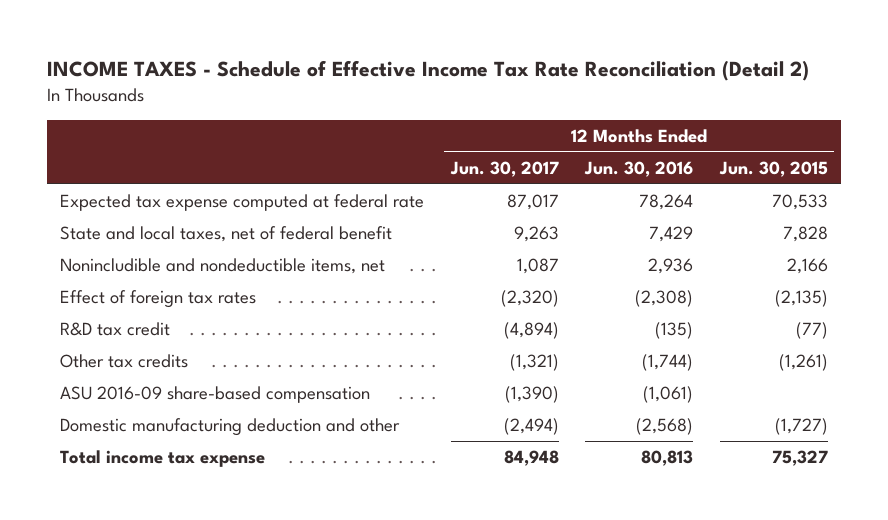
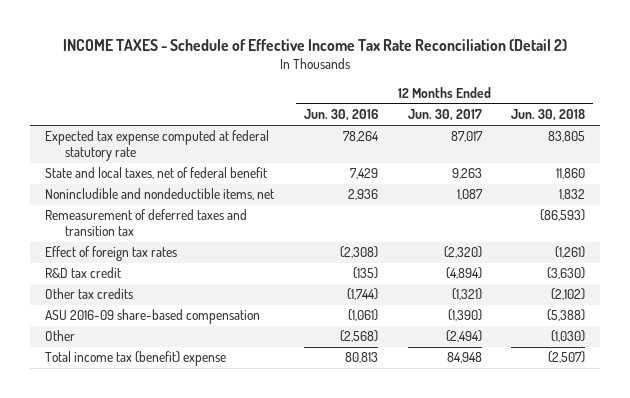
- | 12 Months Ended Jun. 30, 2017 | 12 Months Ended Jun. 30, 2016 | 12 Months Ended Jun. 30, 2015
+ | 12 Months Ended Jun. 30, 2016 | 12 Months Ended Jun. 30, 2017 | 12 Months Ended Jun. 30, 2018
- Expected tax expense computed at federal rate | 87,017 | 78,264 | 70,533
+ Expected tax expense computed at federal statutory rate | 78,264 | 87,017 | 83,805
+ Remeasurement of deferred taxes and transition tax | | | (86,593)
- Domestic manufacturing deduction and other | (2,494) | (2,568) | (1,727)
- Total income tax expense | 84,948 | 80,813 | 75,327
+ Other | (2,568) | (2,494) | (1,030)
+ Total income tax (benefit) expense | 80,813 | 84,948 | (2,507)

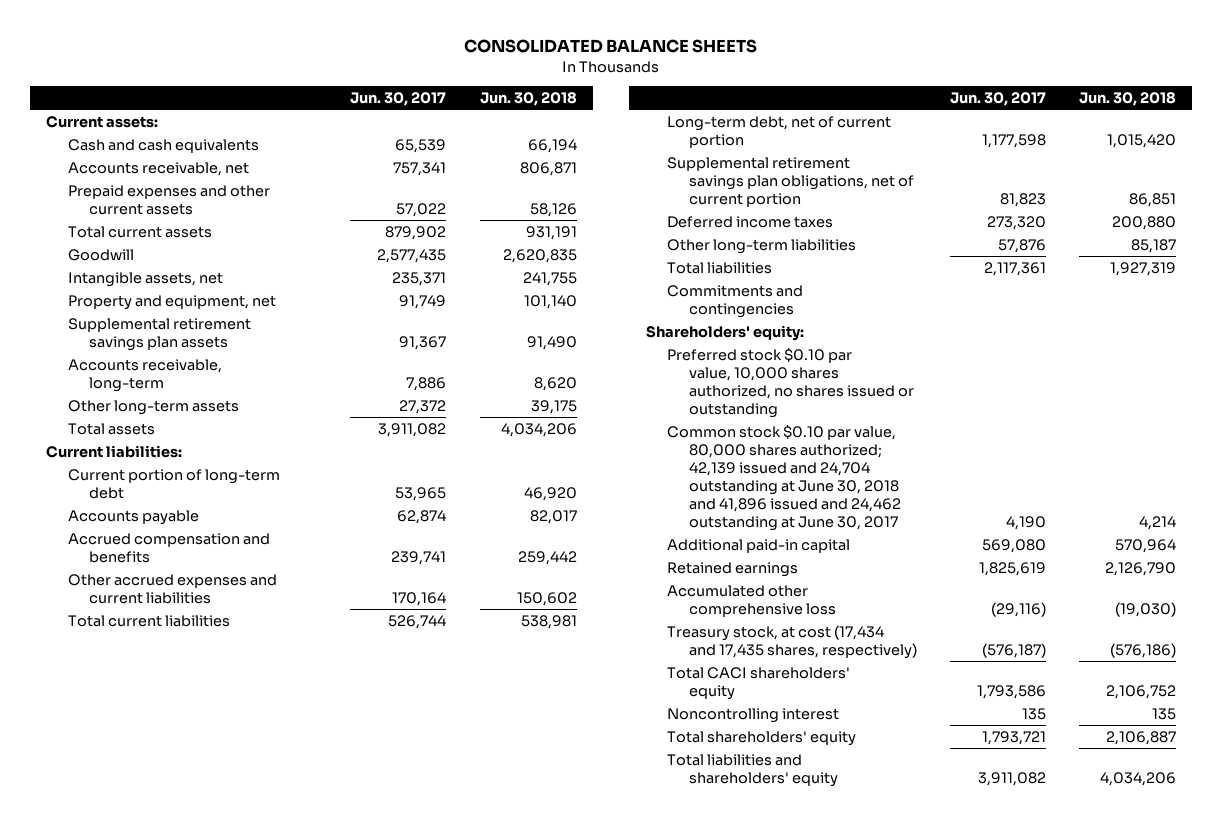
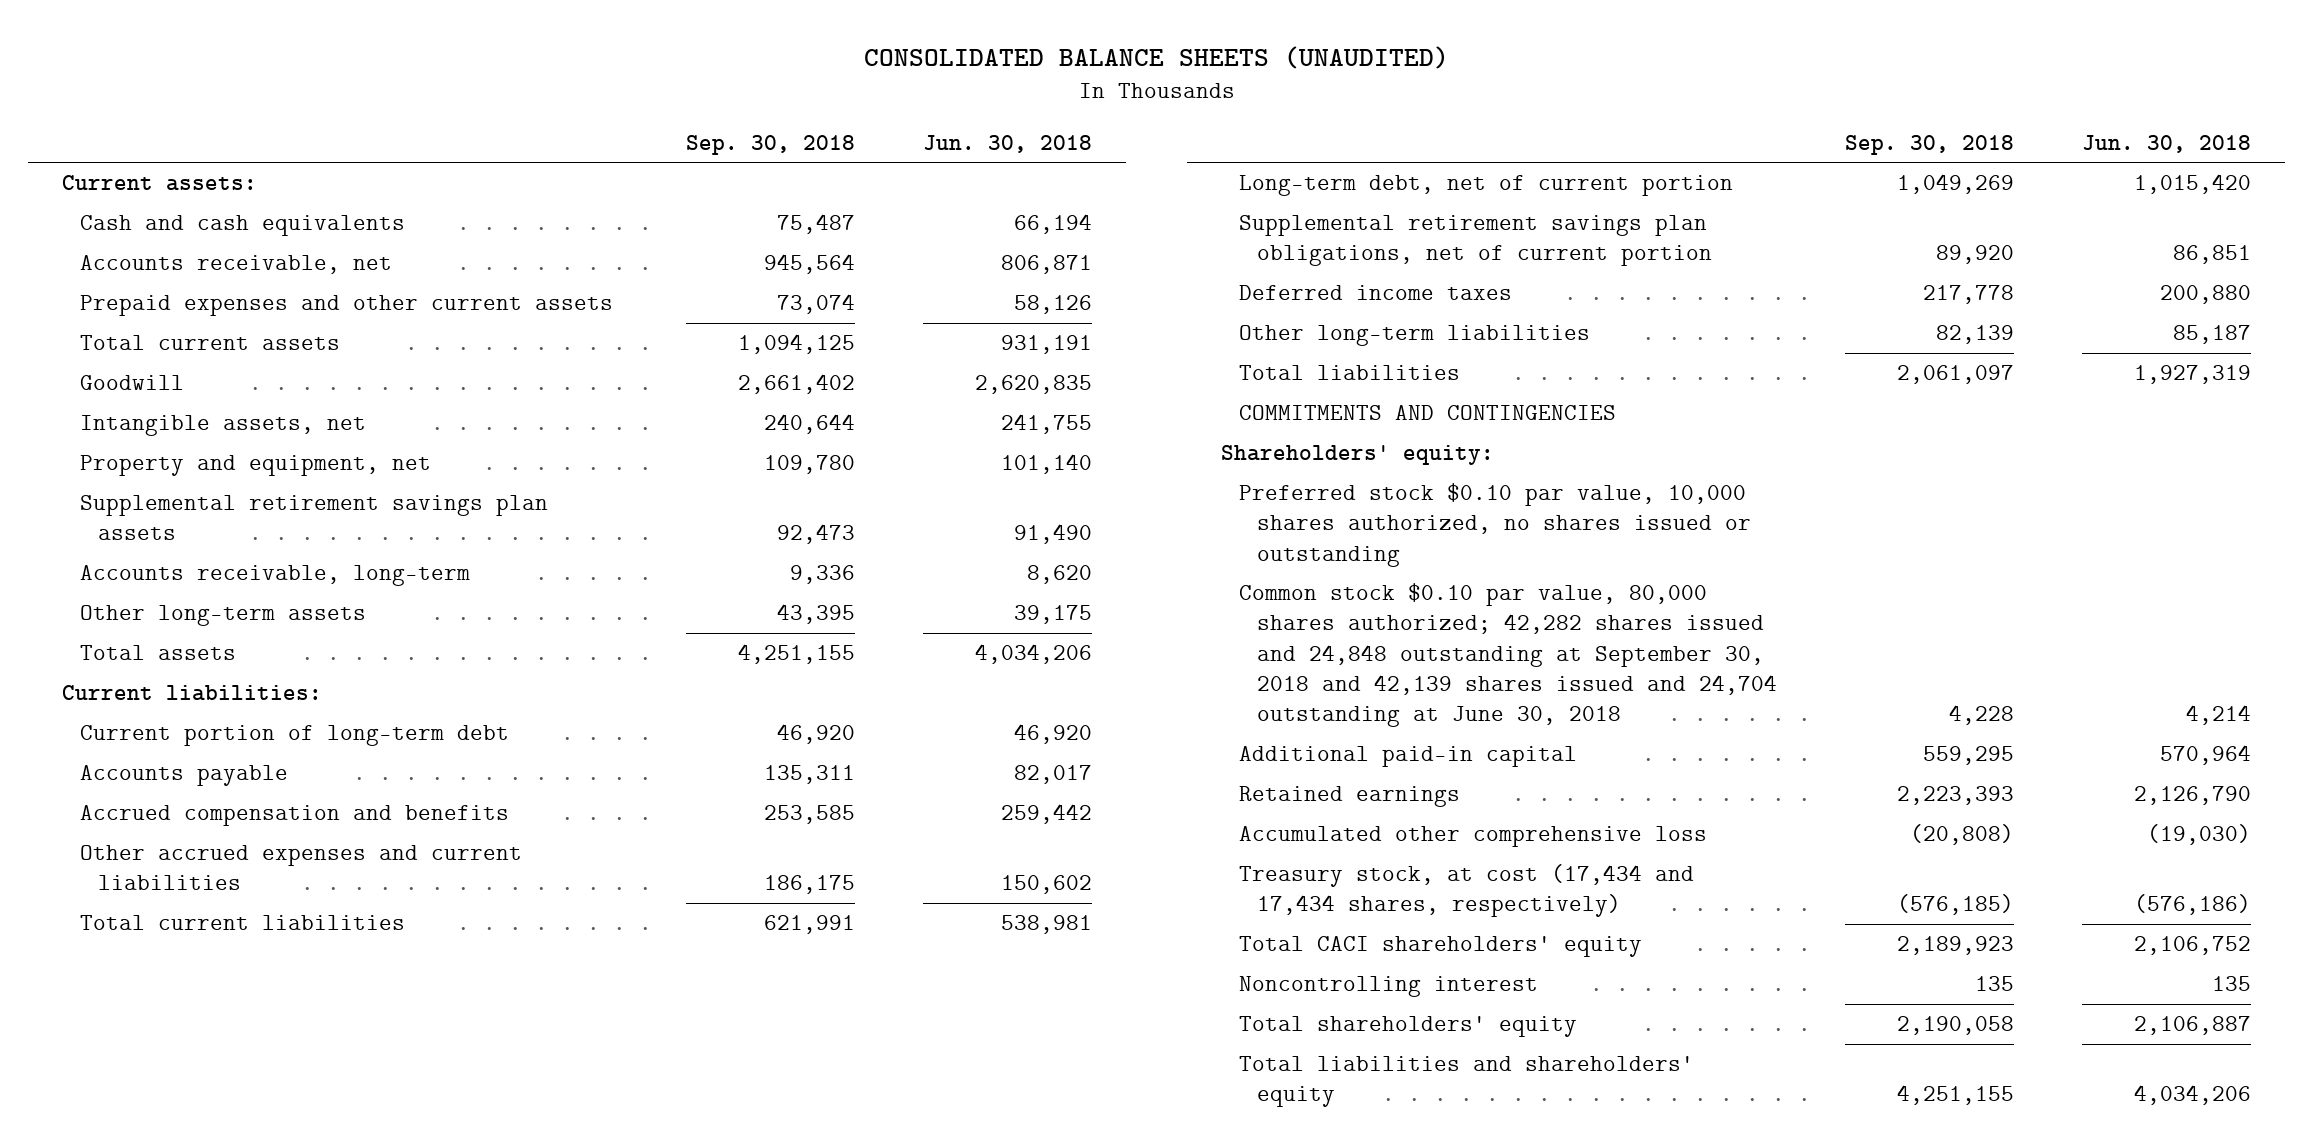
- CONSOLIDATED BALANCE SHEETS
+ CONSOLIDATED BALANCE SHEETS (UNAUDITED)
- | Jun. 30, 2017 | Jun. 30, 2018
+ | Sep. 30, 2018 | Jun. 30, 2018
- Commitments and contingencies
+ COMMITMENTS AND CONTINGENCIES
- Common stock $0.10 par value, 80,000 shares authorized; 42,139 issued and 24,704 outstanding at June 30, 2018 and 41,896 issued and 24,462 outstanding at June 30, 2017 | 4,190 | 4,214
+ Common stock $0.10 par value, 80,000 shares authorized; 42,282 shares issued and 24,848 outstanding at September 30, 2018 and 42,139 shares issued and 24,704 outstanding at June 30, 2018 | 4,228 | 4,214
- Treasury stock, at cost (17,434 and 17,435 shares, respectively) | (576,187) | (576,186)
+ Treasury stock, at cost (17,434 and 17,434 shares, respectively) | (576,185) | (576,186)

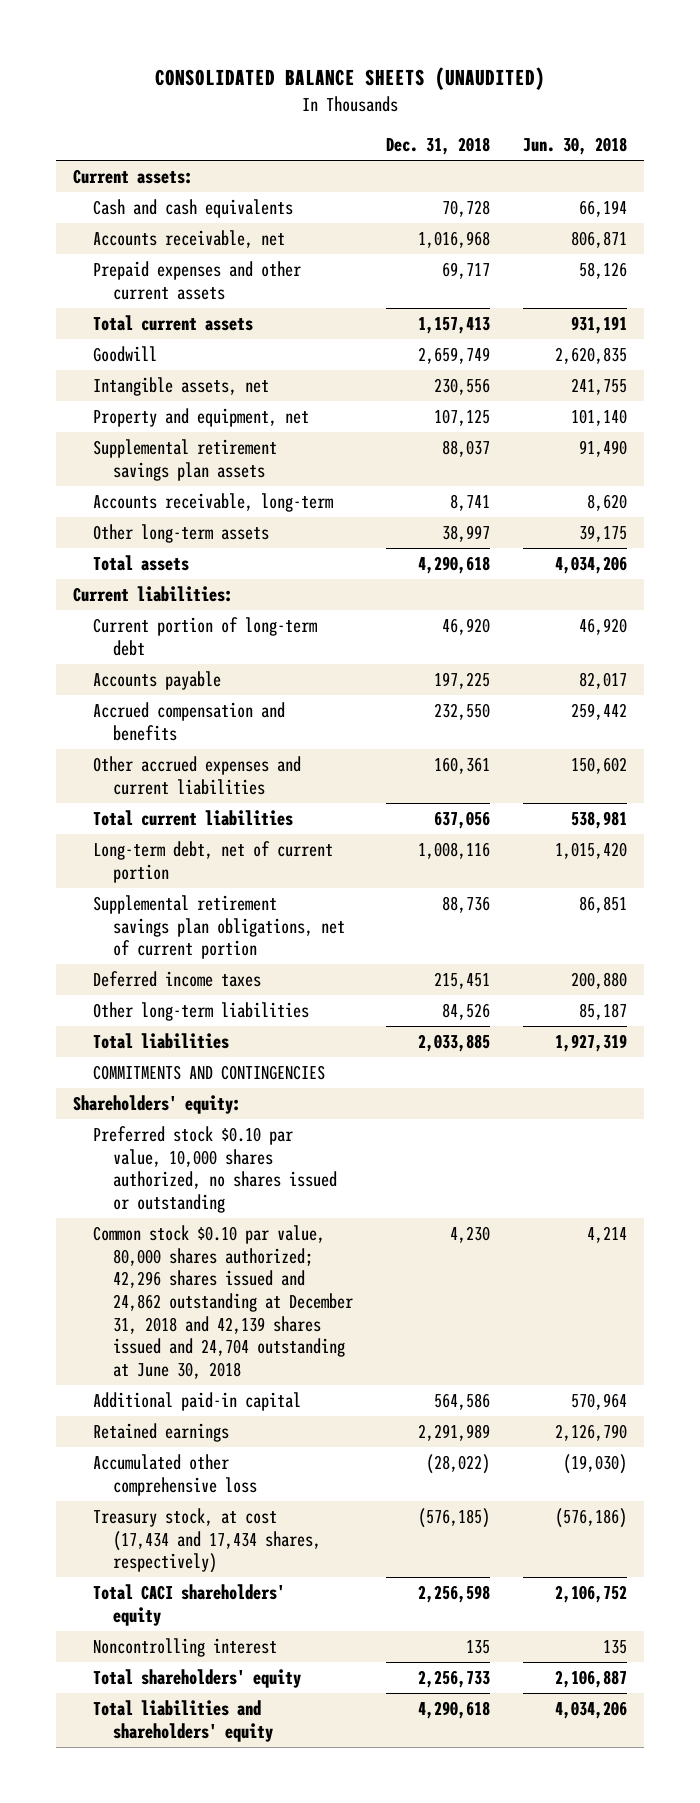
- | Sep. 30, 2018 | Jun. 30, 2018
+ | Dec. 31, 2018 | Jun. 30, 2018
- Common stock $0.10 par value, 80,000 shares authorized; 42,282 shares issued and 24,848 outstanding at September 30, 2018 and 42,139 shares issued and 24,704 outstanding at June 30, 2018 | 4,228 | 4,214
+ Common stock $0.10 par value, 80,000 shares authorized; 42,296 shares issued and 24,862 outstanding at December 31, 2018 and 42,139 shares issued and 24,704 outstanding at June 30, 2018 | 4,230 | 4,214

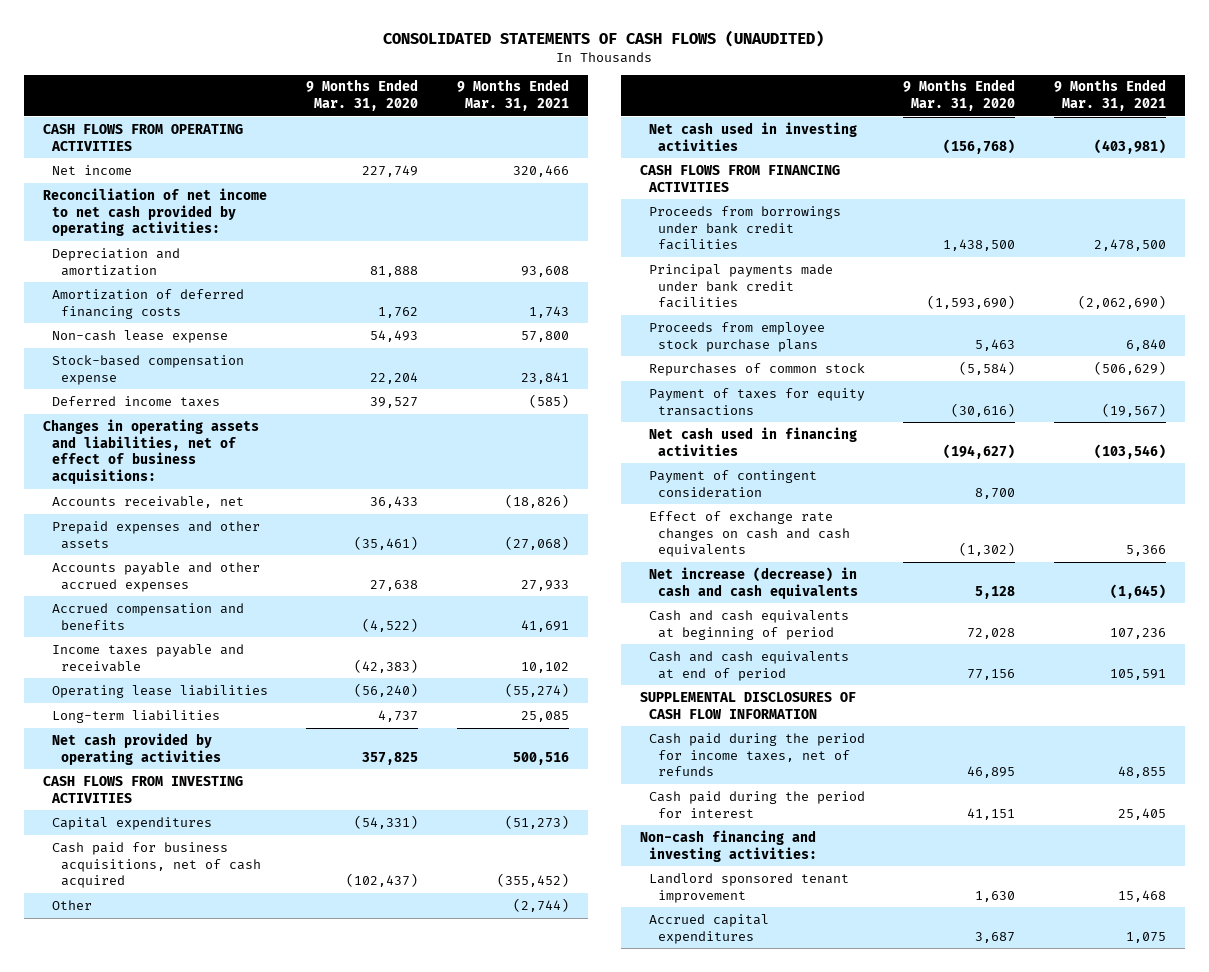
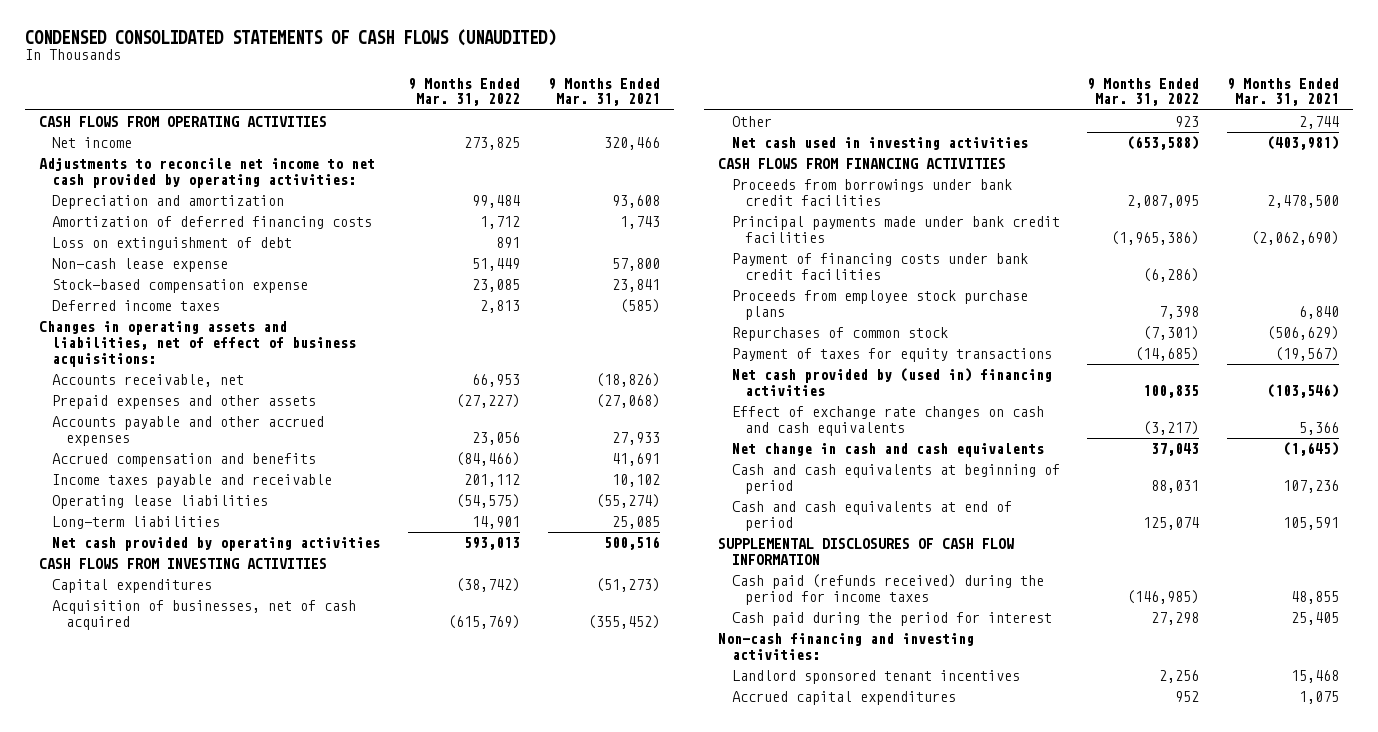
- CONSOLIDATED STATEMENTS OF CASH FLOWS (UNAUDITED)
+ CONDENSED CONSOLIDATED STATEMENTS OF CASH FLOWS (UNAUDITED)
- | 9 Months Ended Mar. 31, 2020 | 9 Months Ended Mar. 31, 2021
+ | 9 Months Ended Mar. 31, 2022 | 9 Months Ended Mar. 31, 2021
- Reconciliation of net income to net cash provided by operating activities:
+ Adjustments to reconcile net income to net cash provided by operating activities:
+ Loss on extinguishment of debt | 891 |
- Cash paid for business acquisitions, net of cash acquired | (102,437) | (355,452)
- Other | | (2,744)
+ Acquisition of businesses, net of cash acquired | (615,769) | (355,452)
+ Other | 923 | 2,744
+ Payment of financing costs under bank credit facilities | (6,286) |
- Net cash used in financing activities | (194,627) | (103,546)
- Payment of contingent consideration | 8,700 |
+ Net cash provided by (used in) financing activities | 100,835 | (103,546)
- Net increase (decrease) in cash and cash equivalents | 5,128 | (1,645)
+ Net change in cash and cash equivalents | 37,043 | (1,645)
- Cash paid during the period for income taxes, net of refunds | 46,895 | 48,855
+ Cash paid (refunds received) during the period for income taxes | (146,985) | 48,855
- Landlord sponsored tenant improvement | 1,630 | 15,468
+ Landlord sponsored tenant incentives | 2,256 | 15,468

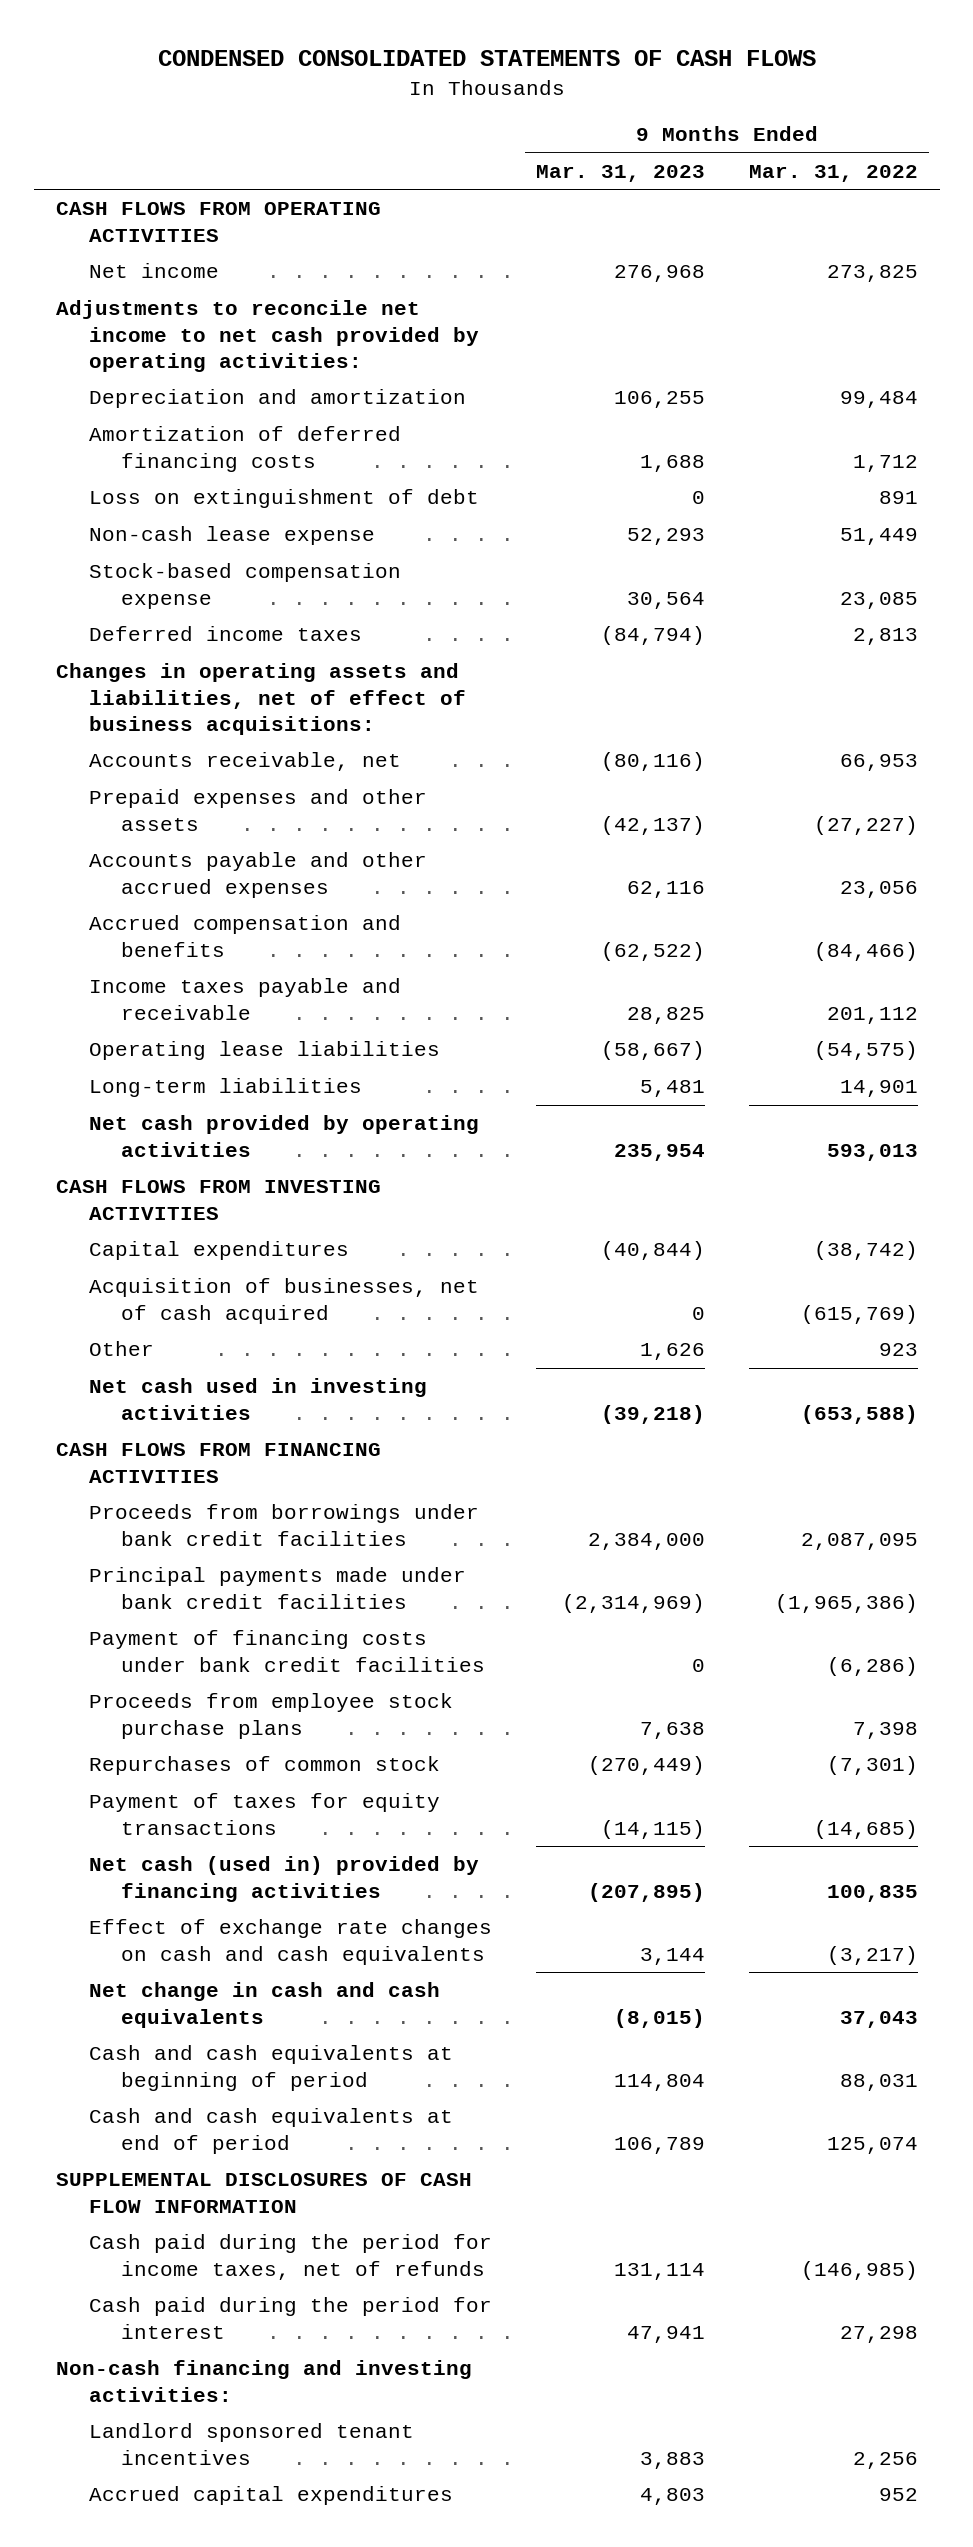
- CONDENSED CONSOLIDATED STATEMENTS OF CASH FLOWS (UNAUDITED)
+ CONDENSED CONSOLIDATED STATEMENTS OF CASH FLOWS
- | 9 Months Ended Mar. 31, 2022 | 9 Months Ended Mar. 31, 2021
+ | 9 Months Ended Mar. 31, 2023 | 9 Months Ended Mar. 31, 2022
- Net cash provided by (used in) financing activities | 100,835 | (103,546)
+ Net cash (used in) provided by financing activities | (207,895) | 100,835
- Cash paid (refunds received) during the period for income taxes | (146,985) | 48,855
+ Cash paid during the period for income taxes, net of refunds | 131,114 | (146,985)

